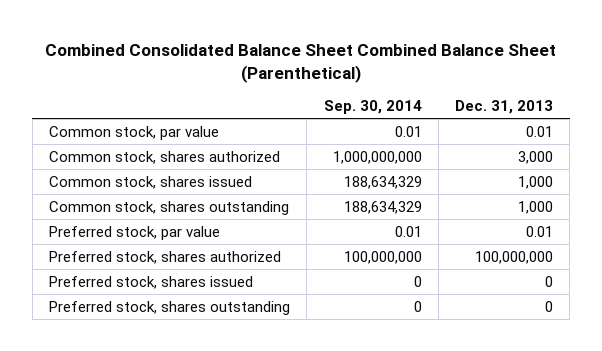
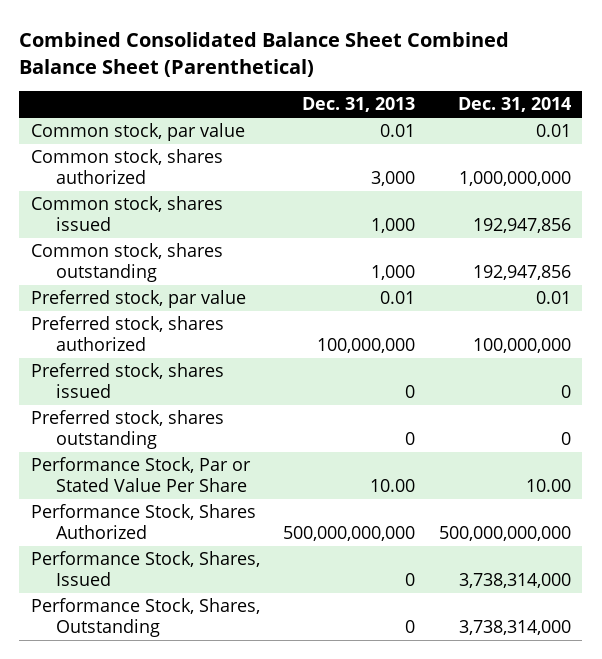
- | Sep. 30, 2014 | Dec. 31, 2013
+ | Dec. 31, 2013 | Dec. 31, 2014
+ Performance Stock, Par or Stated Value Per Share | 10.00 | 10.00
+ Performance Stock, Shares Authorized | 500,000,000,000 | 500,000,000,000
+ Performance Stock, Shares, Issued | 0 | 3,738,314,000
+ Performance Stock, Shares, Outstanding | 0 | 3,738,314,000

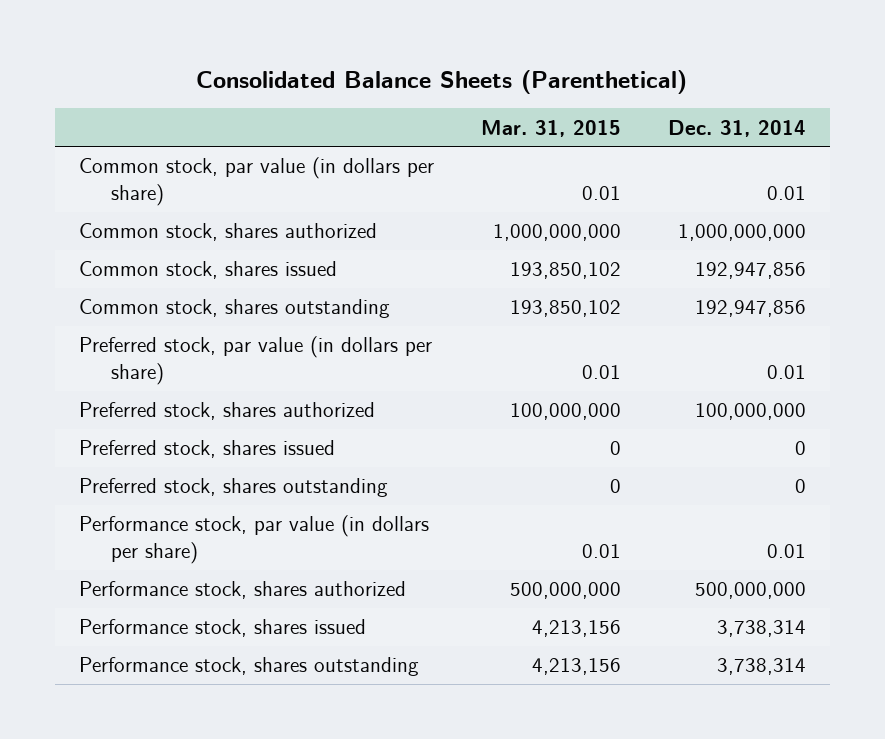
- Combined Consolidated Balance Sheet Combined Balance Sheet (Parenthetical)
+ Consolidated Balance Sheets (Parenthetical)
- | Dec. 31, 2013 | Dec. 31, 2014
+ | Mar. 31, 2015 | Dec. 31, 2014
- Common stock, par value | 0.01 | 0.01
+ Common stock, par value (in dollars per share) | 0.01 | 0.01
- Preferred stock, par value | 0.01 | 0.01
+ Preferred stock, par value (in dollars per share) | 0.01 | 0.01
- Performance Stock, Par or Stated Value Per Share | 10.00 | 10.00
- Performance Stock, Shares Authorized | 500,000,000,000 | 500,000,000,000
- Performance Stock, Shares, Issued | 0 | 3,738,314,000
- Performance Stock, Shares, Outstanding | 0 | 3,738,314,000
+ Performance stock, par value (in dollars per share) | 0.01 | 0.01
+ Performance stock, shares authorized | 500,000,000 | 500,000,000
+ Performance stock, shares issued | 4,213,156 | 3,738,314
+ Performance stock, shares outstanding | 4,213,156 | 3,738,314

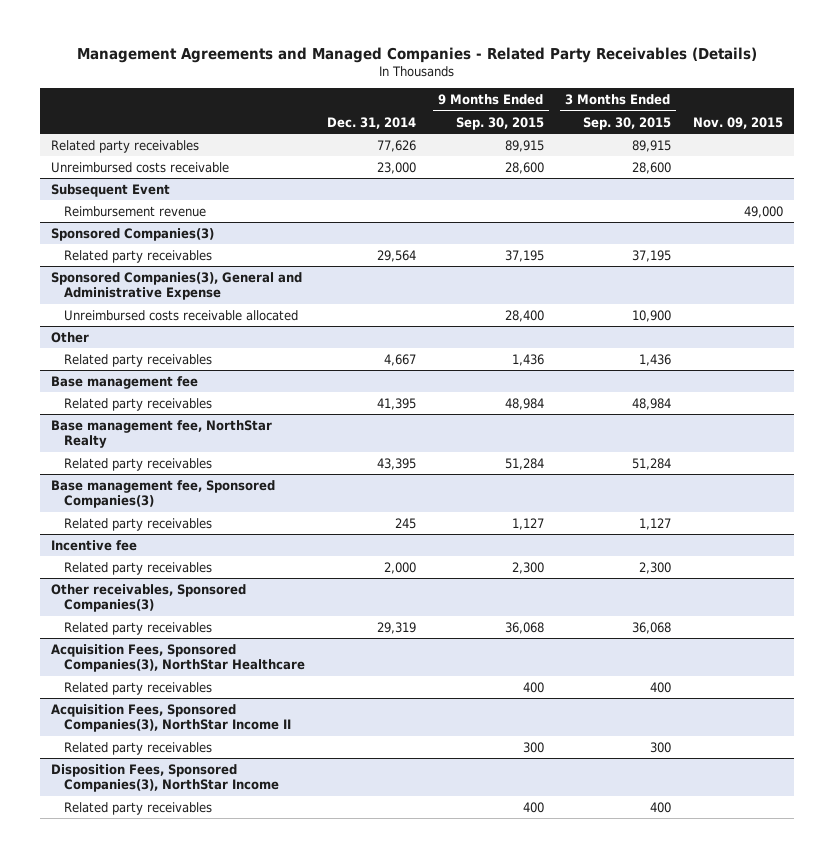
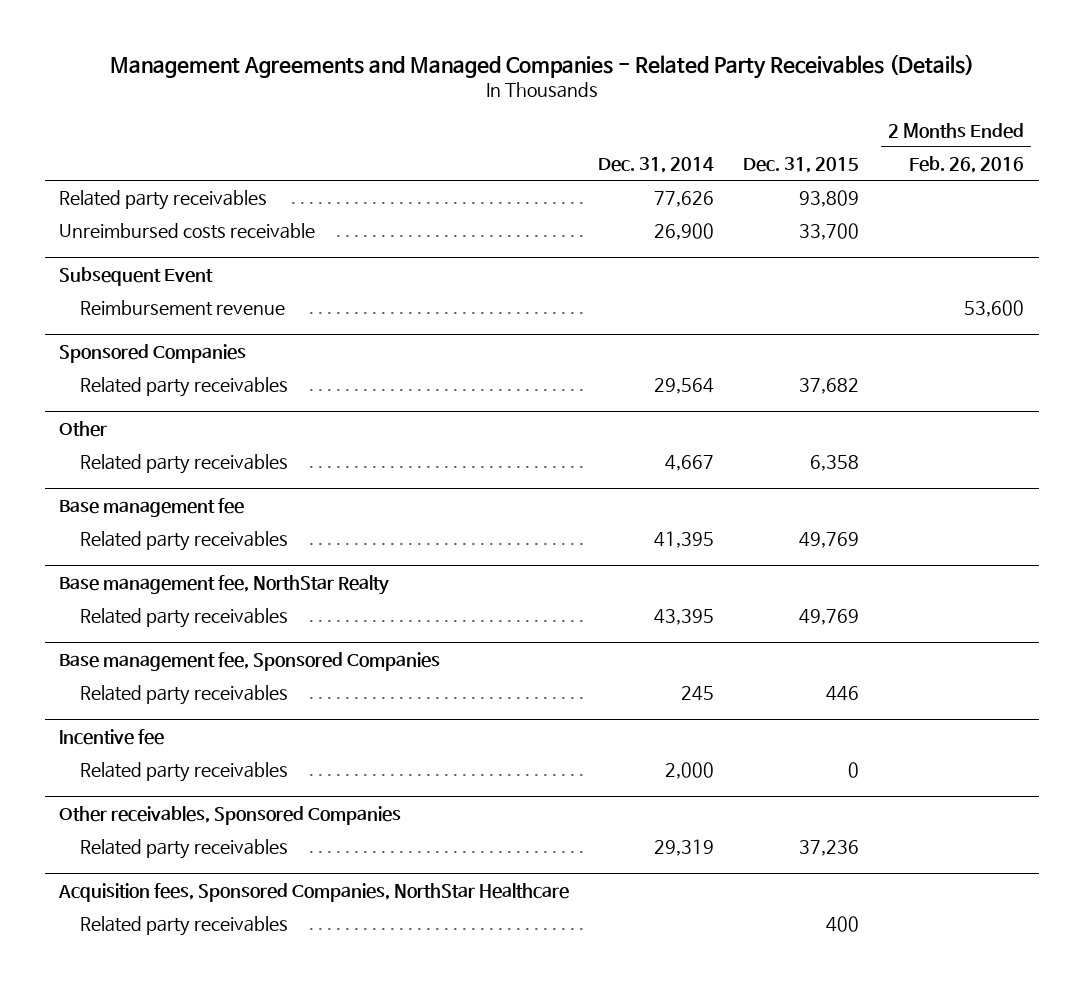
- | Dec. 31, 2014 | 9 Months Ended Sep. 30, 2015 | 3 Months Ended Sep. 30, 2015 | Nov. 09, 2015
+ | Dec. 31, 2014 | Dec. 31, 2015 | 2 Months Ended Feb. 26, 2016
- Unreimbursed costs receivable | 23,000 | 28,600 | 28,600 |
+ Unreimbursed costs receivable | 26,900 | 33,700 |
- Sponsored Companies(3)
+ Sponsored Companies
- Sponsored Companies(3), General and Administrative Expense
- Unreimbursed costs receivable allocated | | 28,400 | 10,900 |
- Base management fee, Sponsored Companies(3)
+ Base management fee, Sponsored Companies
- Other receivables, Sponsored Companies(3)
+ Other receivables, Sponsored Companies
- Acquisition Fees, Sponsored Companies(3), NorthStar Healthcare
- Related party receivables | | 400 | 400 |
- Acquisition Fees, Sponsored Companies(3), NorthStar Income II
- Related party receivables | | 300 | 300 |
- Disposition Fees, Sponsored Companies(3), NorthStar Income
+ Acquisition fees, Sponsored Companies, NorthStar Healthcare

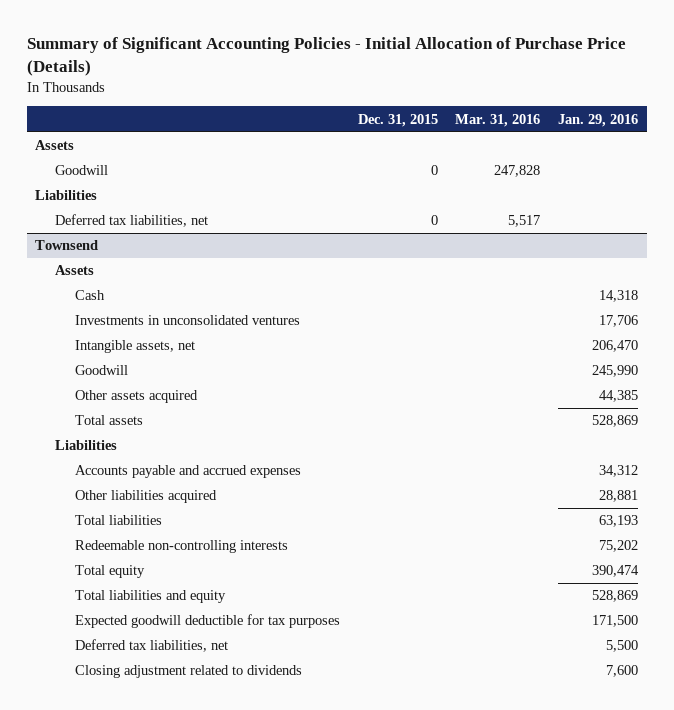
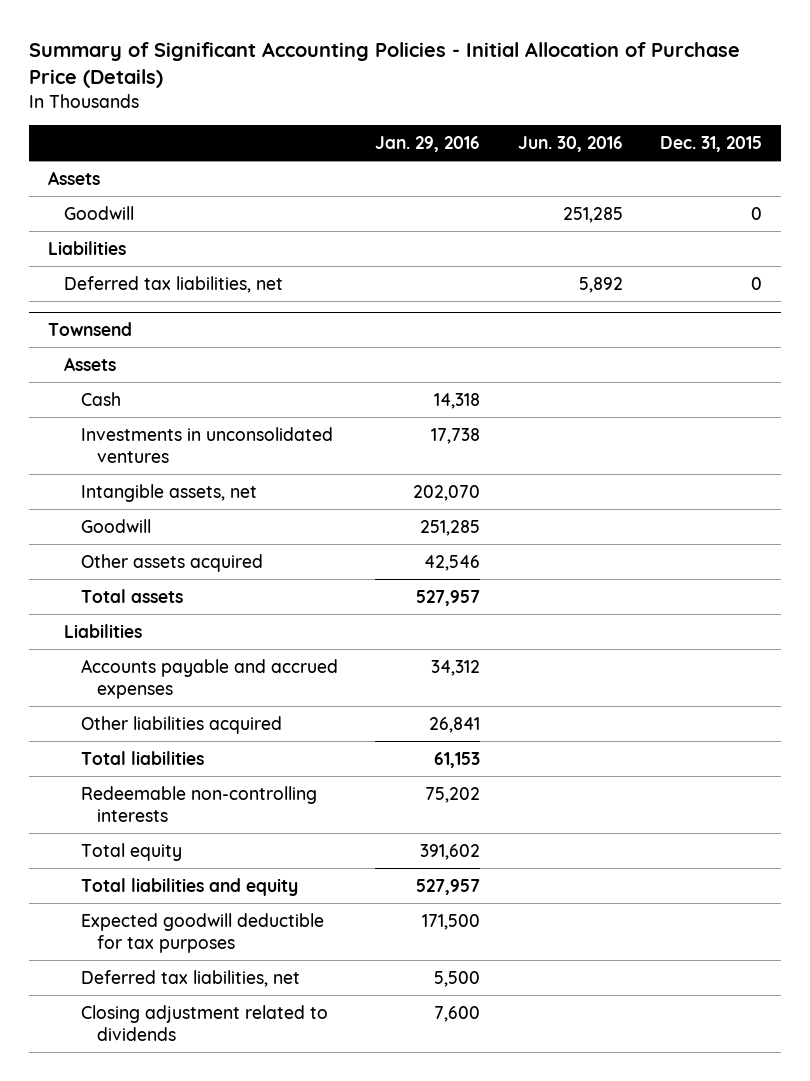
- | Dec. 31, 2015 | Mar. 31, 2016 | Jan. 29, 2016
+ | Jan. 29, 2016 | Jun. 30, 2016 | Dec. 31, 2015
@ Townsend
- Investments in unconsolidated ventures | | | 17,706
- Intangible assets, net | | | 206,470
- Goodwill | | | 245,990
- Other assets acquired | | | 44,385
- Total assets | | | 528,869
+ Investments in unconsolidated ventures | 17,738 | |
+ Intangible assets, net | 202,070 | |
+ Goodwill | 251,285 | |
+ Other assets acquired | 42,546 | |
+ Total assets | 527,957 | |
- Other liabilities acquired | | | 28,881
- Total liabilities | | | 63,193
+ Other liabilities acquired | 26,841 | |
+ Total liabilities | 61,153 | |
- Total equity | | | 390,474
- Total liabilities and equity | | | 528,869
+ Total equity | 391,602 | |
+ Total liabilities and equity | 527,957 | |

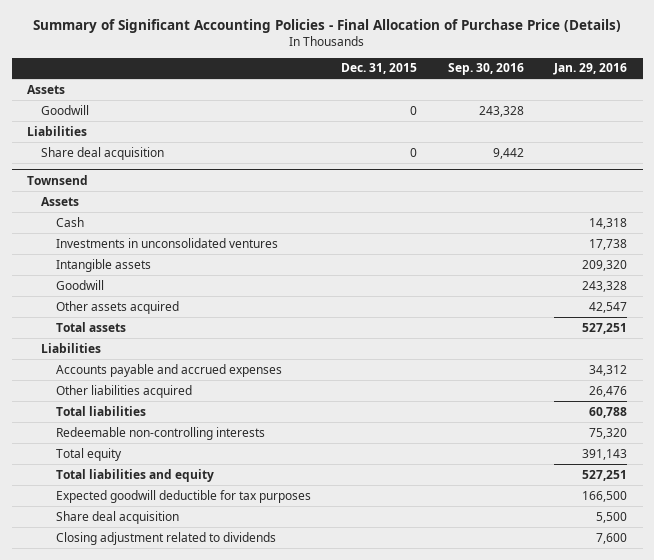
- Summary of Significant Accounting Policies - Initial Allocation of Purchase Price (Details)
+ Summary of Significant Accounting Policies - Final Allocation of Purchase Price (Details)
- | Jan. 29, 2016 | Jun. 30, 2016 | Dec. 31, 2015
+ | Dec. 31, 2015 | Sep. 30, 2016 | Jan. 29, 2016
- Deferred tax liabilities, net | | 5,892 | 0
+ Share deal acquisition | 0 | 9,442 |
@ Townsend
- Intangible assets, net | 202,070 | |
- Goodwill | 251,285 | |
- Other assets acquired | 42,546 | |
- Total assets | 527,957 | |
+ Intangible assets | | | 209,320
+ Goodwill | | | 243,328
+ Other assets acquired | | | 42,547
+ Total assets | | | 527,251
- Other liabilities acquired | 26,841 | |
- Total liabilities | 61,153 | |
- Redeemable non-controlling interests | 75,202 | |
- Total equity | 391,602 | |
- Total liabilities and equity | 527,957 | |
- Expected goodwill deductible for tax purposes | 171,500 | |
- Deferred tax liabilities, net | 5,500 | |
+ Other liabilities acquired | | | 26,476
+ Total liabilities | | | 60,788
+ Redeemable non-controlling interests | | | 75,320
+ Total equity | | | 391,143
+ Total liabilities and equity | | | 527,251
+ Expected goodwill deductible for tax purposes | | | 166,500
+ Share deal acquisition | | | 5,500

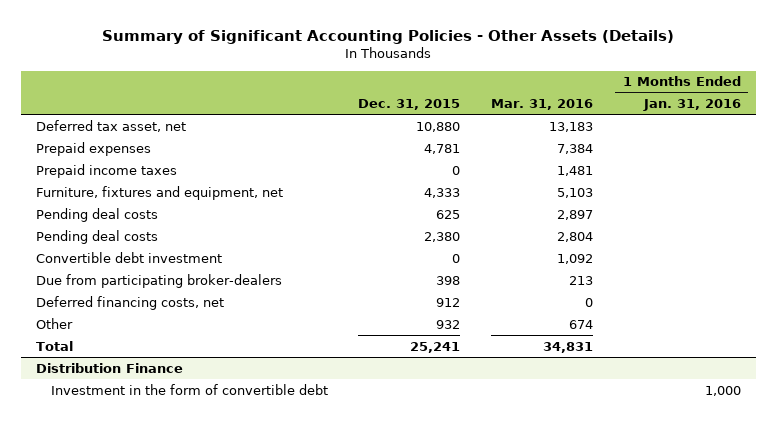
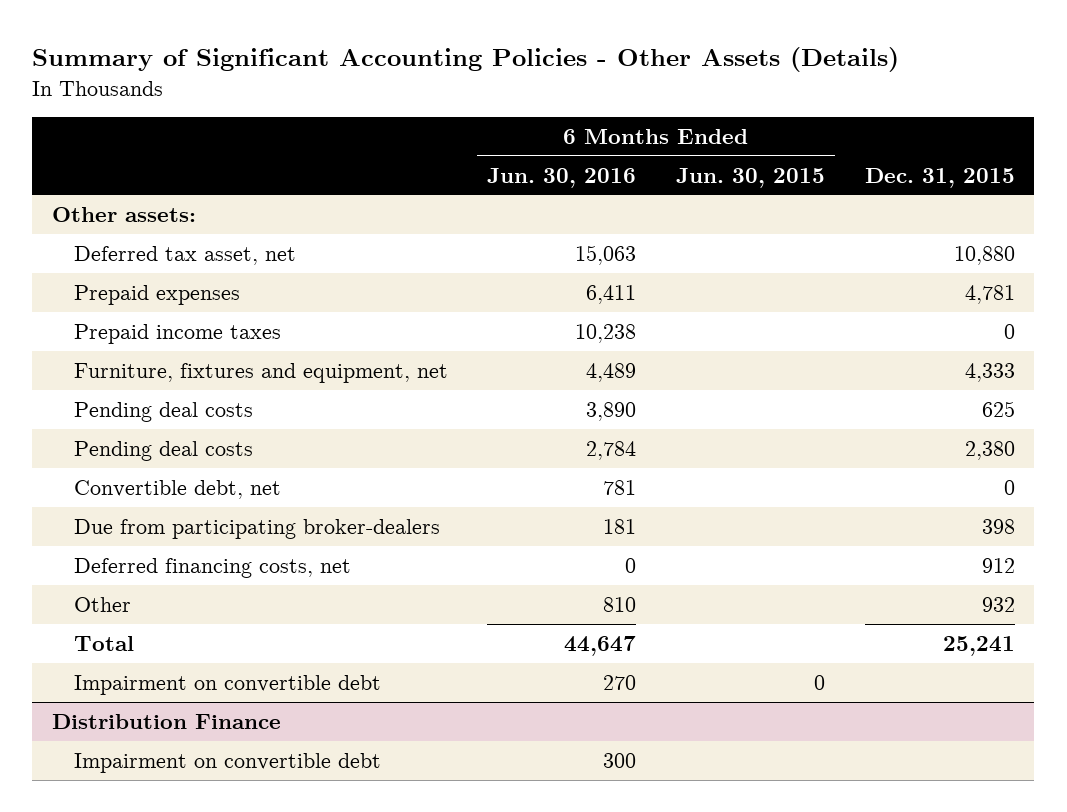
- | Dec. 31, 2015 | Mar. 31, 2016 | 1 Months Ended Jan. 31, 2016
+ | 6 Months Ended Jun. 30, 2016 | 6 Months Ended Jun. 30, 2015 | Dec. 31, 2015
+ Other assets:
- Convertible debt investment | 0 | 1,092 |
+ Convertible debt, net | 781 | | 0
+ Impairment on convertible debt | 270 | 0 |
@ Distribution Finance
- Investment in the form of convertible debt | | | 1,000
+ Impairment on convertible debt | 300 | |

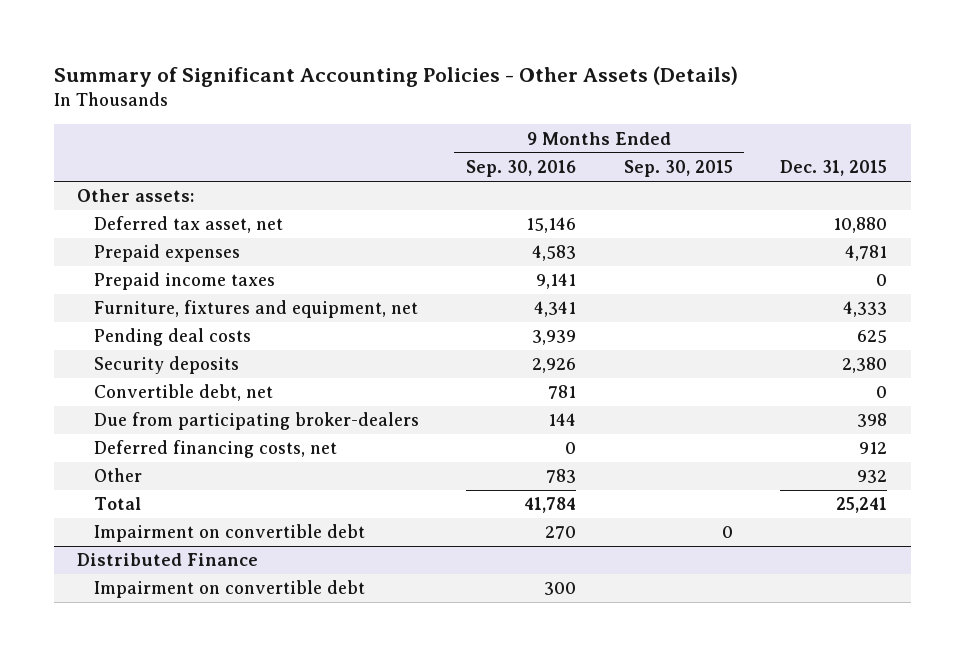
- | 6 Months Ended Jun. 30, 2016 | 6 Months Ended Jun. 30, 2015 | Dec. 31, 2015
+ | 9 Months Ended Sep. 30, 2016 | 9 Months Ended Sep. 30, 2015 | Dec. 31, 2015
- Pending deal costs | 2,784 | | 2,380
+ Security deposits | 2,926 | | 2,380
- Distribution Finance
+ Distributed Finance

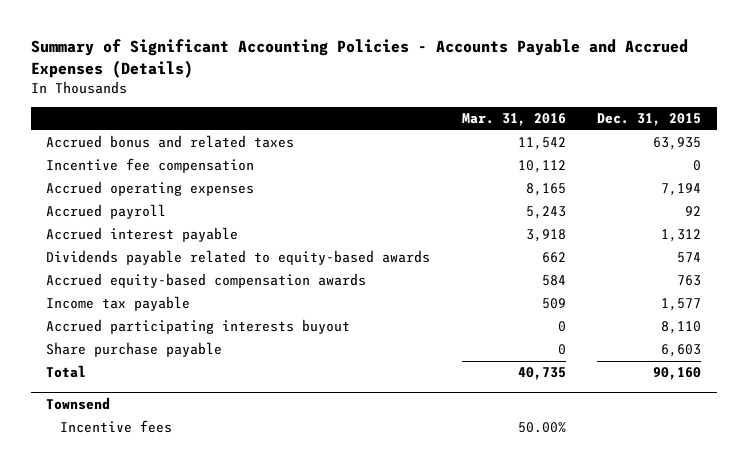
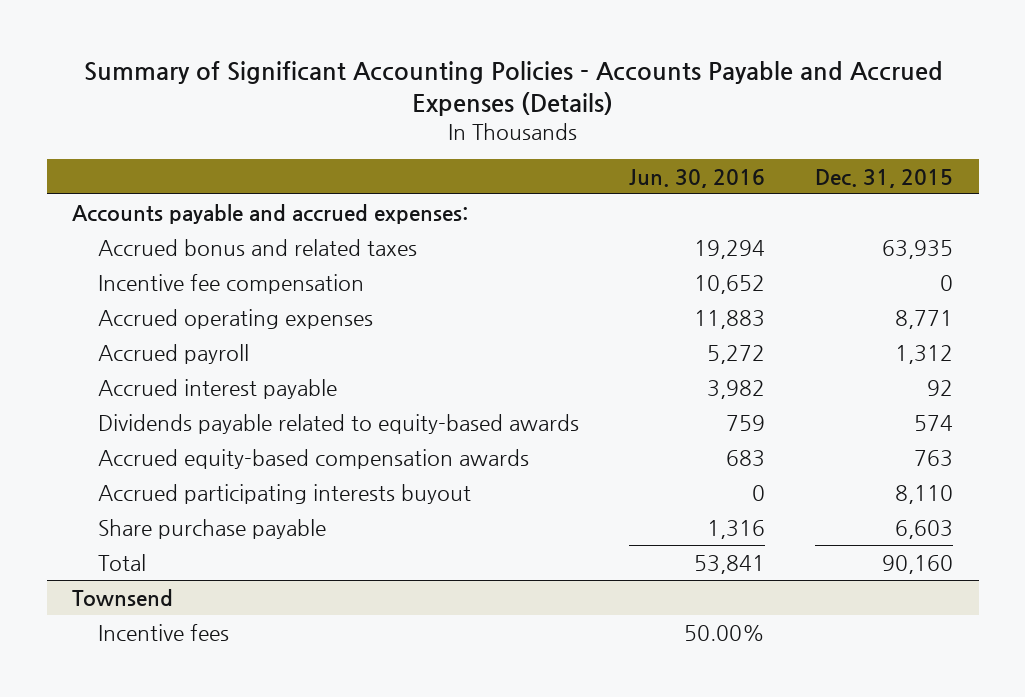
- | Mar. 31, 2016 | Dec. 31, 2015
+ | Jun. 30, 2016 | Dec. 31, 2015
+ Accounts payable and accrued expenses:
- Accrued operating expenses | 8,165 | 7,194
- Accrued payroll | 5,243 | 92
- Accrued interest payable | 3,918 | 1,312
+ Accrued operating expenses | 11,883 | 8,771
+ Accrued payroll | 5,272 | 1,312
+ Accrued interest payable | 3,982 | 92
- Income tax payable | 509 | 1,577

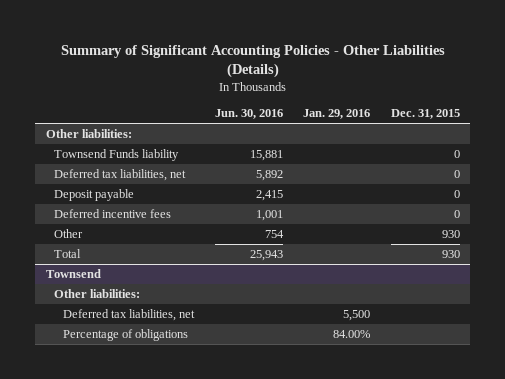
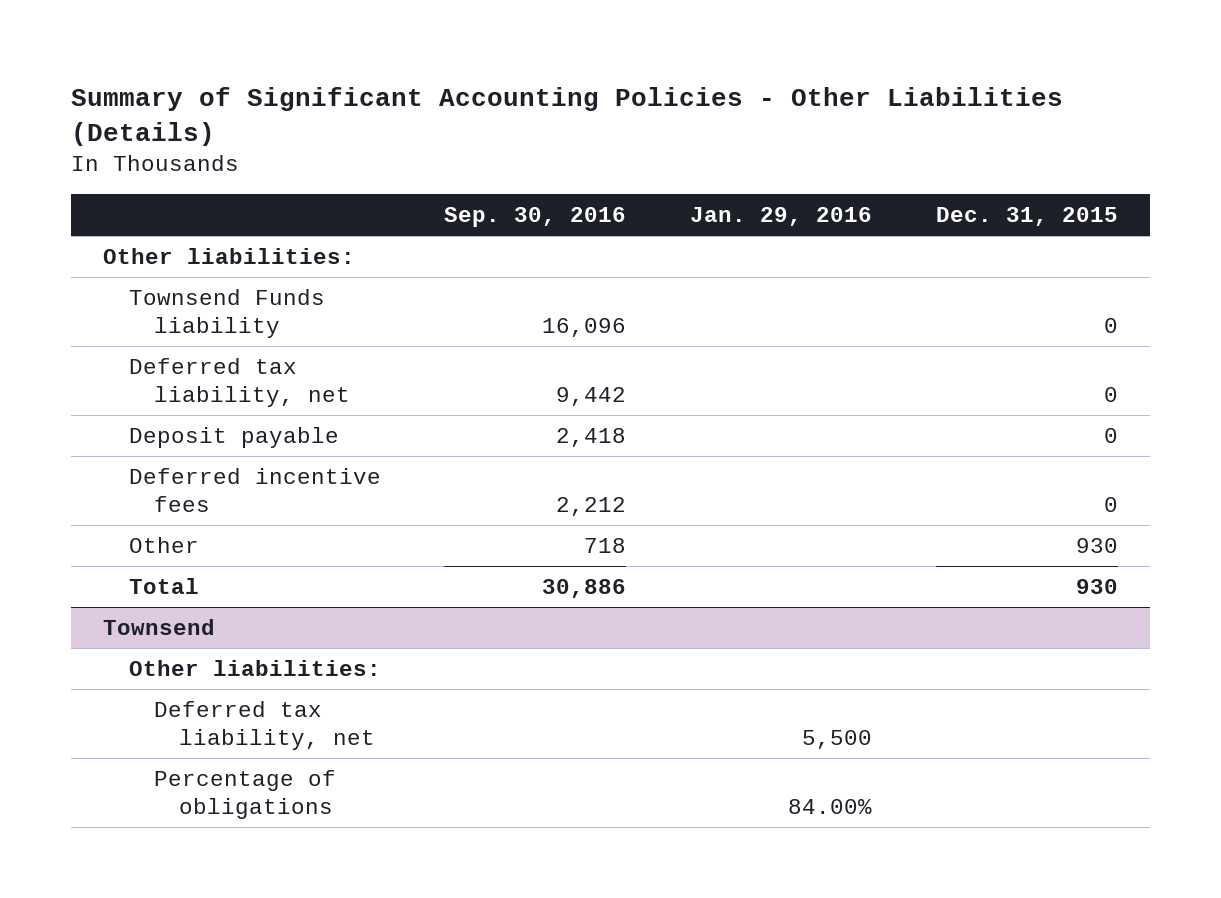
- | Jun. 30, 2016 | Jan. 29, 2016 | Dec. 31, 2015
+ | Sep. 30, 2016 | Jan. 29, 2016 | Dec. 31, 2015
- Deferred tax liabilities, net | 5,892 | | 0
+ Deferred tax liability, net | 9,442 | | 0
@ Townsend
- Deferred tax liabilities, net | | 5,500 |
+ Deferred tax liability, net | | 5,500 |

